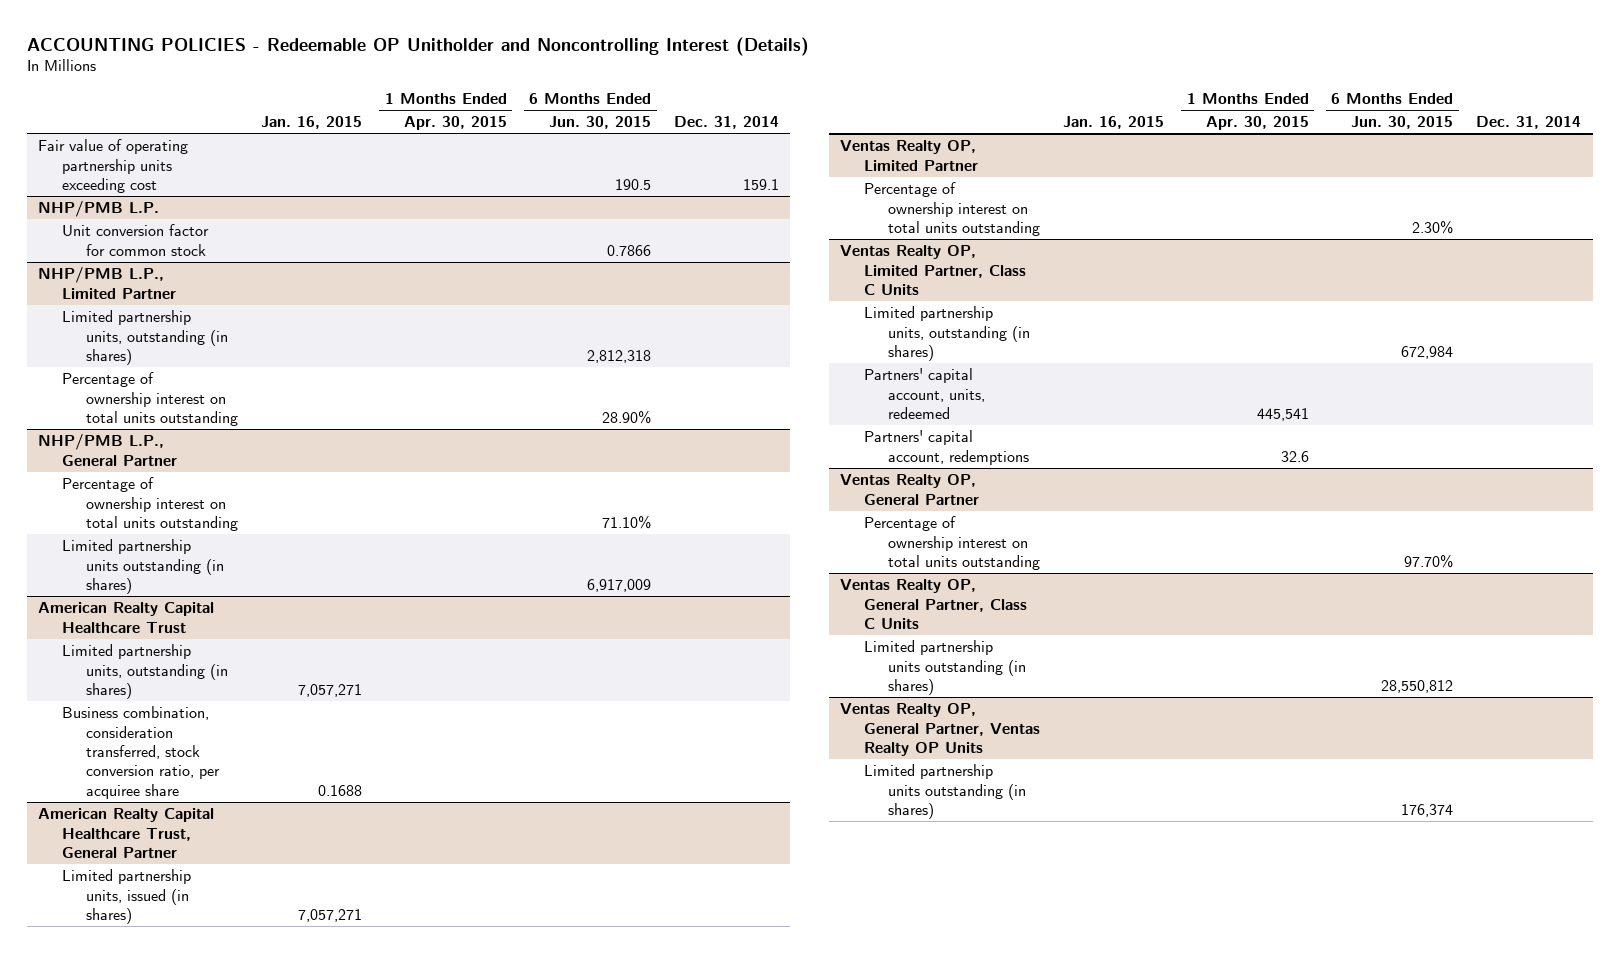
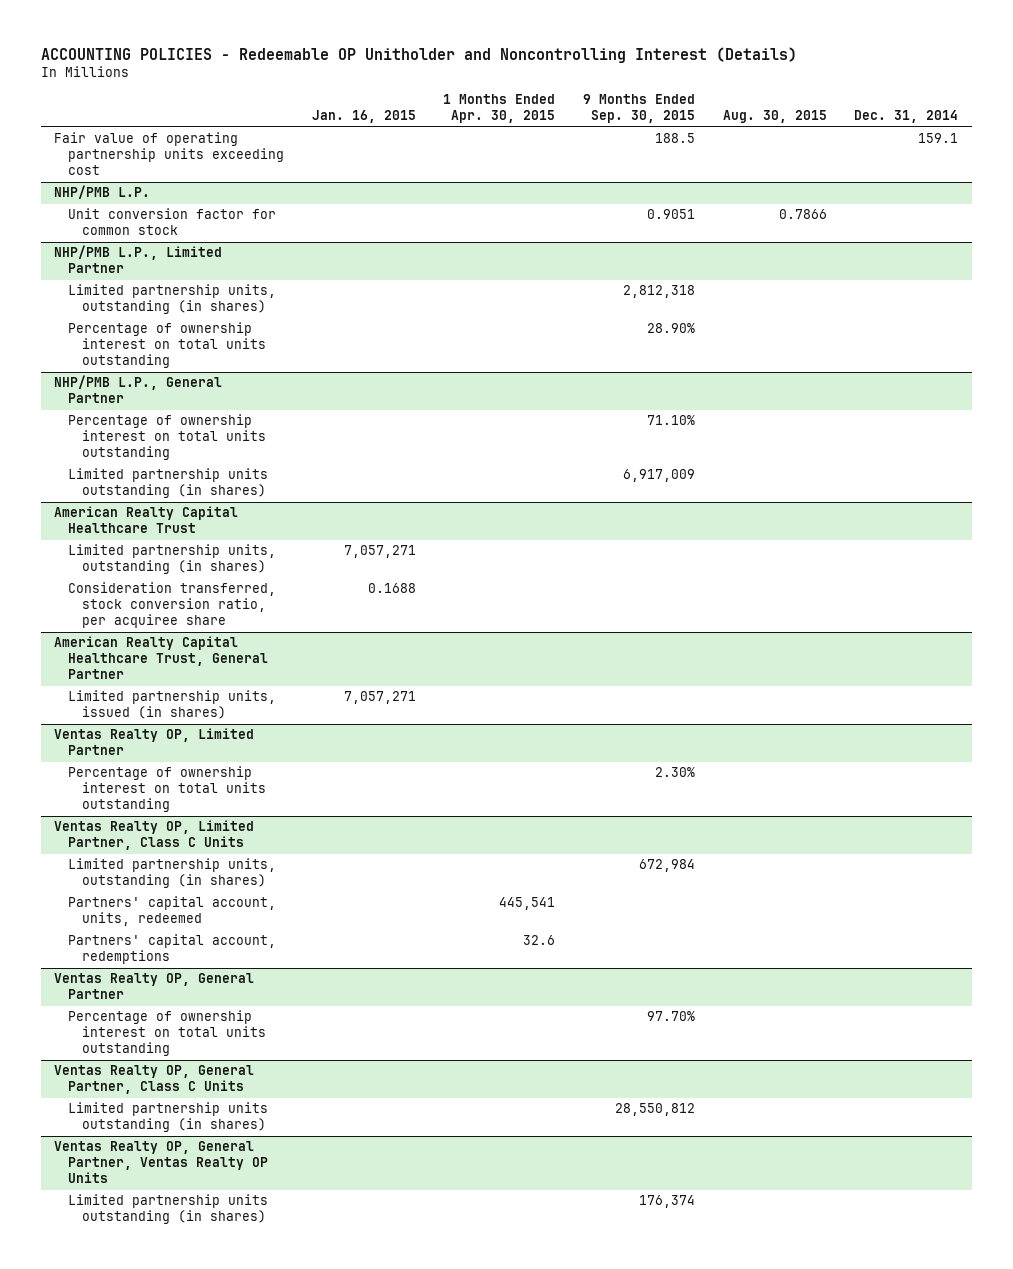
- | Jan. 16, 2015 | 1 Months Ended Apr. 30, 2015 | 6 Months Ended Jun. 30, 2015 | Dec. 31, 2014
+ | Jan. 16, 2015 | 1 Months Ended Apr. 30, 2015 | 9 Months Ended Sep. 30, 2015 | Aug. 30, 2015 | Dec. 31, 2014
@ American Realty Capital Healthcare Trust
- Business combination, consideration transferred, stock conversion ratio, per acquiree share | 0.1688 | | |
+ Consideration transferred, stock conversion ratio, per acquiree share | 0.1688 | | | |

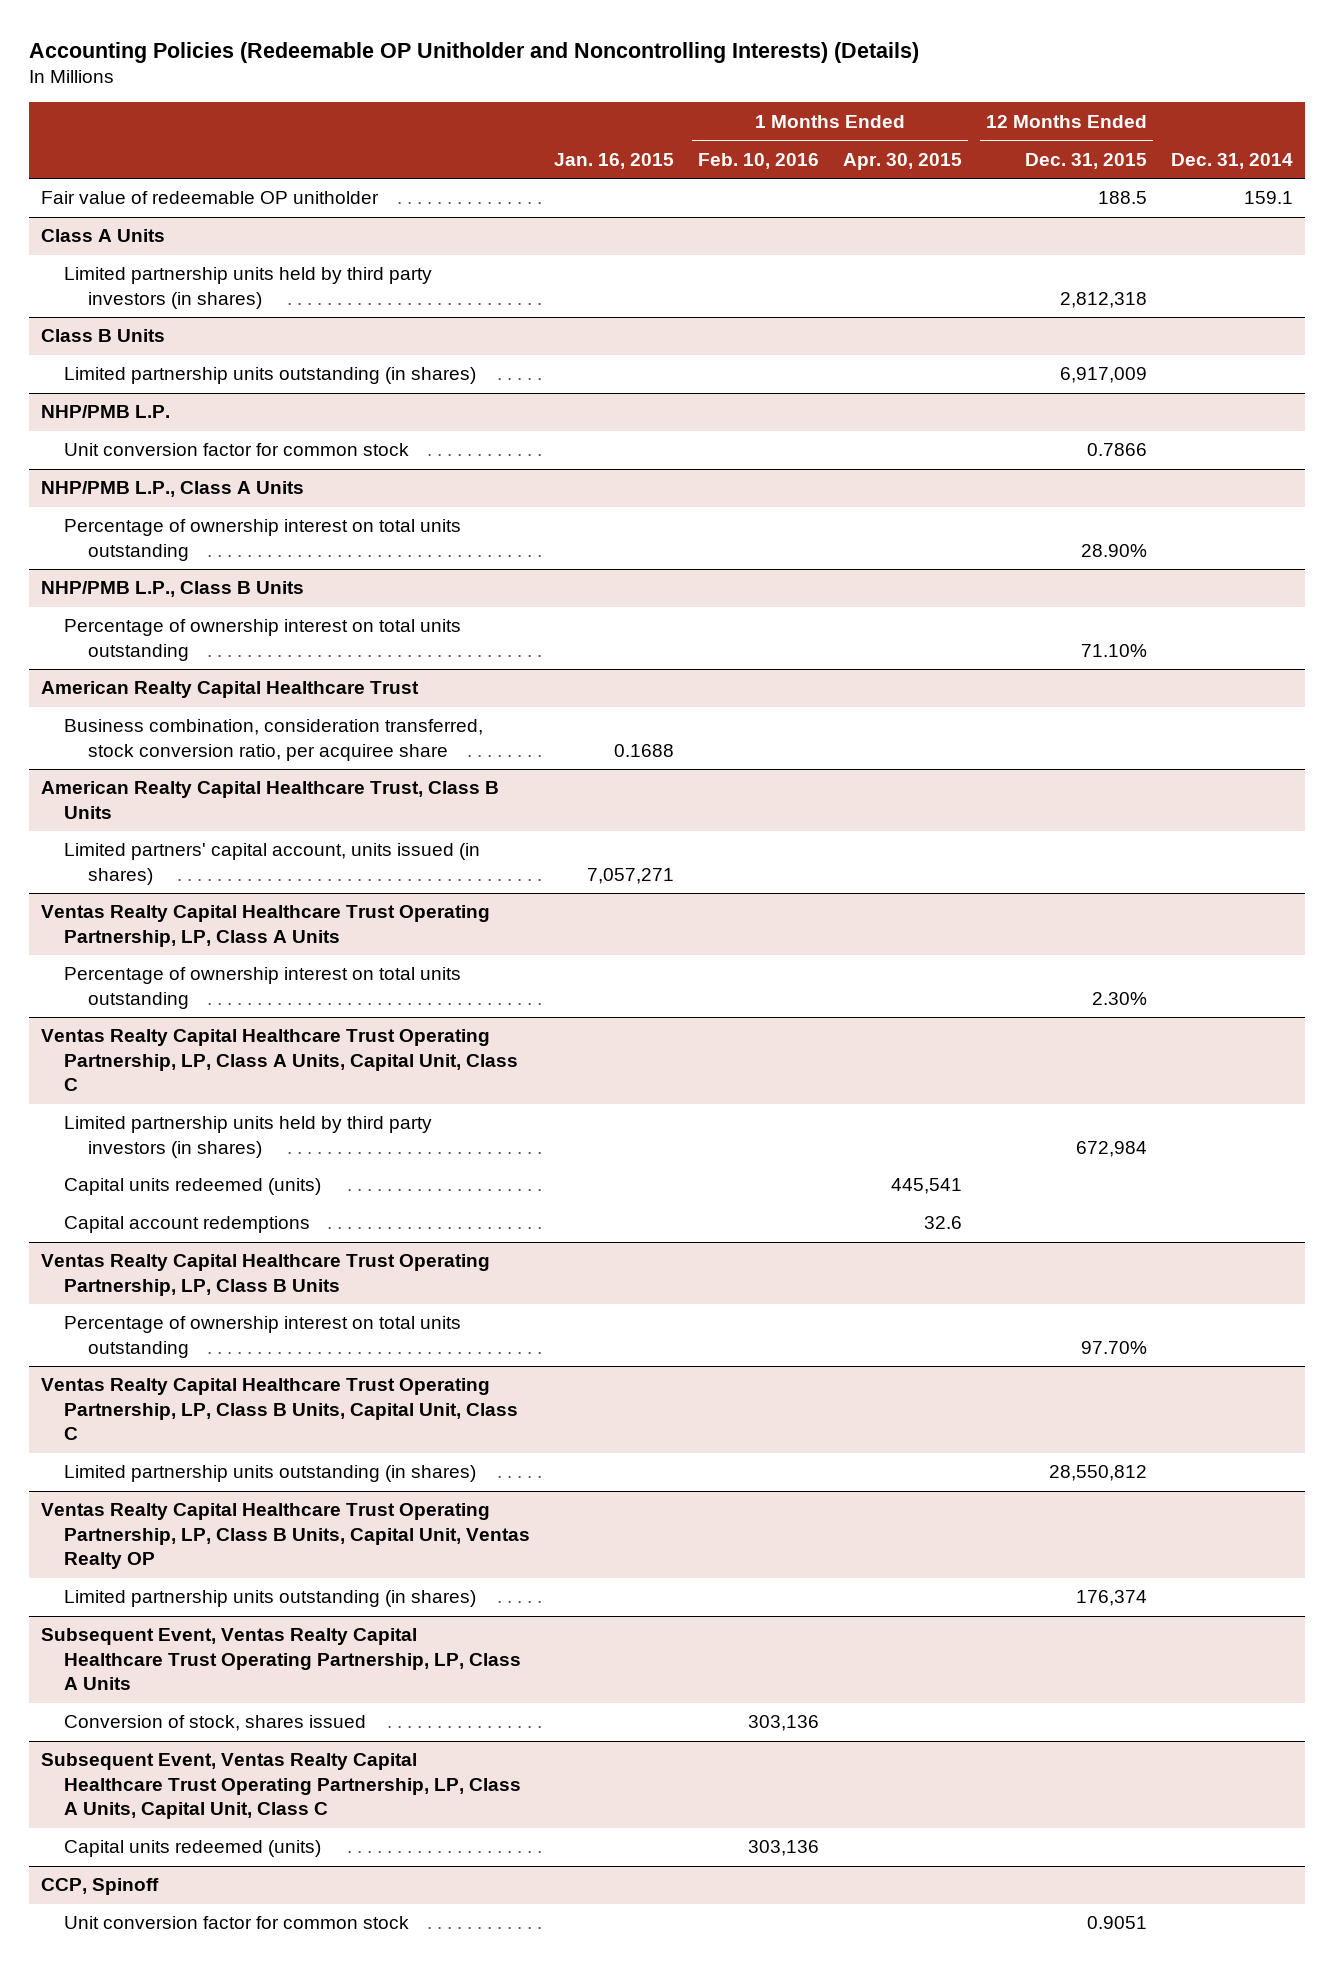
- ACCOUNTING POLICIES - Redeemable OP Unitholder and Noncontrolling Interest (Details)
+ Accounting Policies (Redeemable OP Unitholder and Noncontrolling Interests) (Details)
- | Jan. 16, 2015 | 1 Months Ended Apr. 30, 2015 | 9 Months Ended Sep. 30, 2015 | Aug. 30, 2015 | Dec. 31, 2014
+ | Jan. 16, 2015 | 1 Months Ended Feb. 10, 2016 | 1 Months Ended Apr. 30, 2015 | 12 Months Ended Dec. 31, 2015 | Dec. 31, 2014
- Fair value of operating partnership units exceeding cost | | | 188.5 | | 159.1
+ Fair value of redeemable OP unitholder | | | | 188.5 | 159.1
+ Class A Units
+ Limited partnership units held by third party investors (in shares) | | | | 2,812,318 |
+ Class B Units
+ Limited partnership units outstanding (in shares) | | | | 6,917,009 |
- NHP/PMB L.P., Limited Partner
- Limited partnership units, outstanding (in shares) | | | 2,812,318 | |
- Percentage of ownership interest on total units outstanding | | | 28.90% | |
- NHP/PMB L.P., General Partner
- Percentage of ownership interest on total units outstanding | | | 71.10% | |
- Limited partnership units outstanding (in shares) | | | 6,917,009 | |
+ NHP/PMB L.P., Class A Units
+ Percentage of ownership interest on total units outstanding | | | | 28.90% |
+ NHP/PMB L.P., Class B Units
+ Percentage of ownership interest on total units outstanding | | | | 71.10% |
@ American Realty Capital Healthcare Trust
- Limited partnership units, outstanding (in shares) | 7,057,271 | | | |
- Consideration transferred, stock conversion ratio, per acquiree share | 0.1688 | | | |
- American Realty Capital Healthcare Trust, General Partner
- Limited partnership units, issued (in shares) | 7,057,271 | | | |
- Ventas Realty OP, Limited Partner
- Percentage of ownership interest on total units outstanding | | | 2.30% | |
- Ventas Realty OP, Limited Partner, Class C Units
- Limited partnership units, outstanding (in shares) | | | 672,984 | |
- Partners' capital account, units, redeemed | | 445,541 | | |
- Partners' capital account, redemptions | | 32.6 | | |
- Ventas Realty OP, General Partner
- Percentage of ownership interest on total units outstanding | | | 97.70% | |
- Ventas Realty OP, General Partner, Class C Units
- Limited partnership units outstanding (in shares) | | | 28,550,812 | |
- Ventas Realty OP, General Partner, Ventas Realty OP Units
- Limited partnership units outstanding (in shares) | | | 176,374 | |
@ American Realty Capital Healthcare Trust
+ Business combination, consideration transferred, stock conversion ratio, per acquiree share | 0.1688 | | | |
+ American Realty Capital Healthcare Trust, Class B Units
+ Limited partners' capital account, units issued (in shares) | 7,057,271 | | | |
+ Ventas Realty Capital Healthcare Trust Operating Partnership, LP, Class A Units
+ Percentage of ownership interest on total units outstanding | | | | 2.30% |
+ Ventas Realty Capital Healthcare Trust Operating Partnership, LP, Class A Units, Capital Unit, Class C
+ Limited partnership units held by third party investors (in shares) | | | | 672,984 |
+ Capital units redeemed (units) | | | 445,541 | |
+ Capital account redemptions | | | 32.6 | |
+ Ventas Realty Capital Healthcare Trust Operating Partnership, LP, Class B Units
+ Percentage of ownership interest on total units outstanding | | | | 97.70% |
+ Ventas Realty Capital Healthcare Trust Operating Partnership, LP, Class B Units, Capital Unit, Class C
+ Limited partnership units outstanding (in shares) | | | | 28,550,812 |
+ Ventas Realty Capital Healthcare Trust Operating Partnership, LP, Class B Units, Capital Unit, Ventas Realty OP
+ Limited partnership units outstanding (in shares) | | | | 176,374 |
+ Subsequent Event, Ventas Realty Capital Healthcare Trust Operating Partnership, LP, Class A Units
+ Conversion of stock, shares issued | | 303,136 | | |
+ Subsequent Event, Ventas Realty Capital Healthcare Trust Operating Partnership, LP, Class A Units, Capital Unit, Class C
+ Capital units redeemed (units) | | 303,136 | | |
+ CCP, Spinoff
+ Unit conversion factor for common stock | | | | 0.9051 |

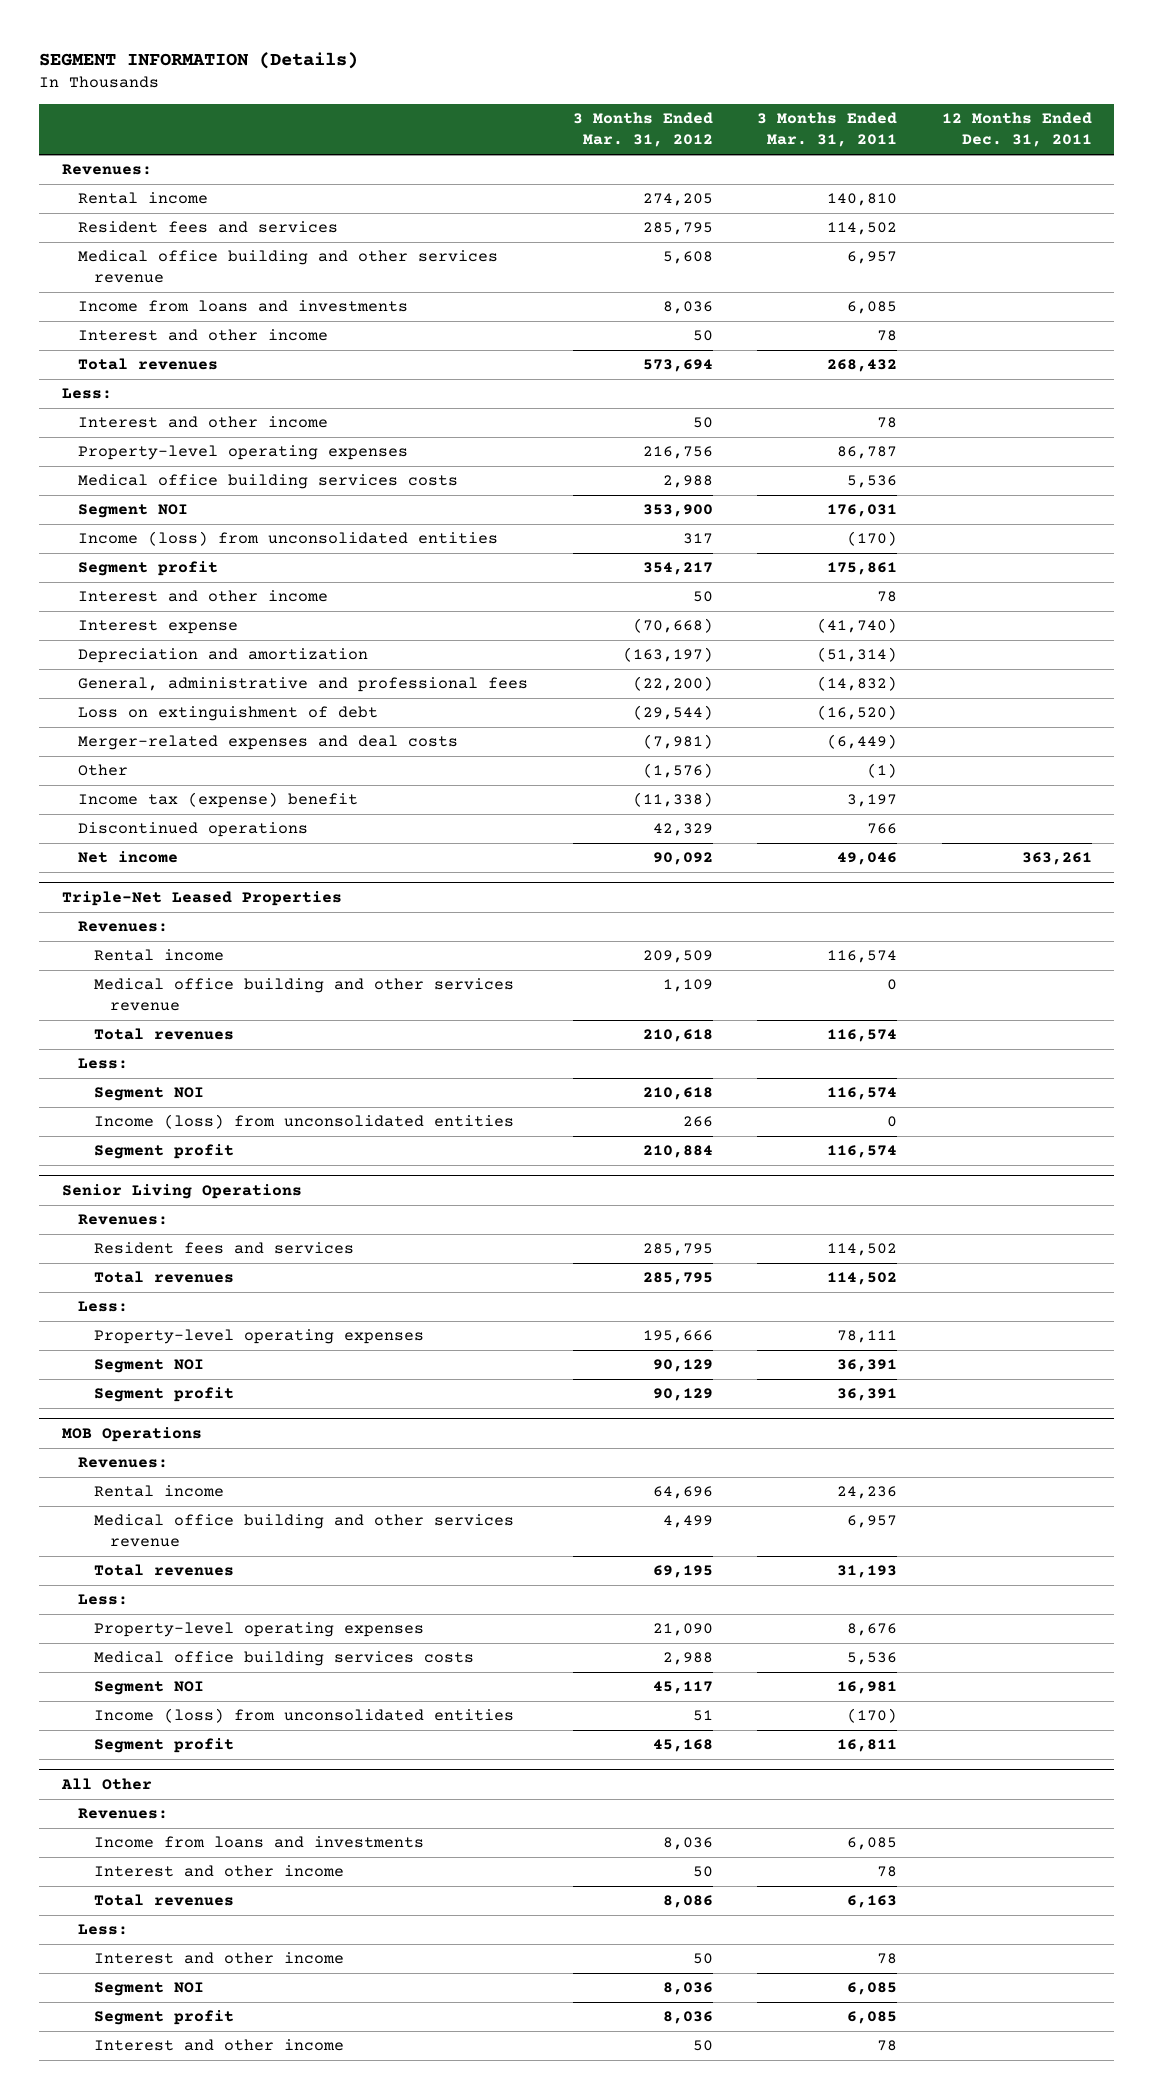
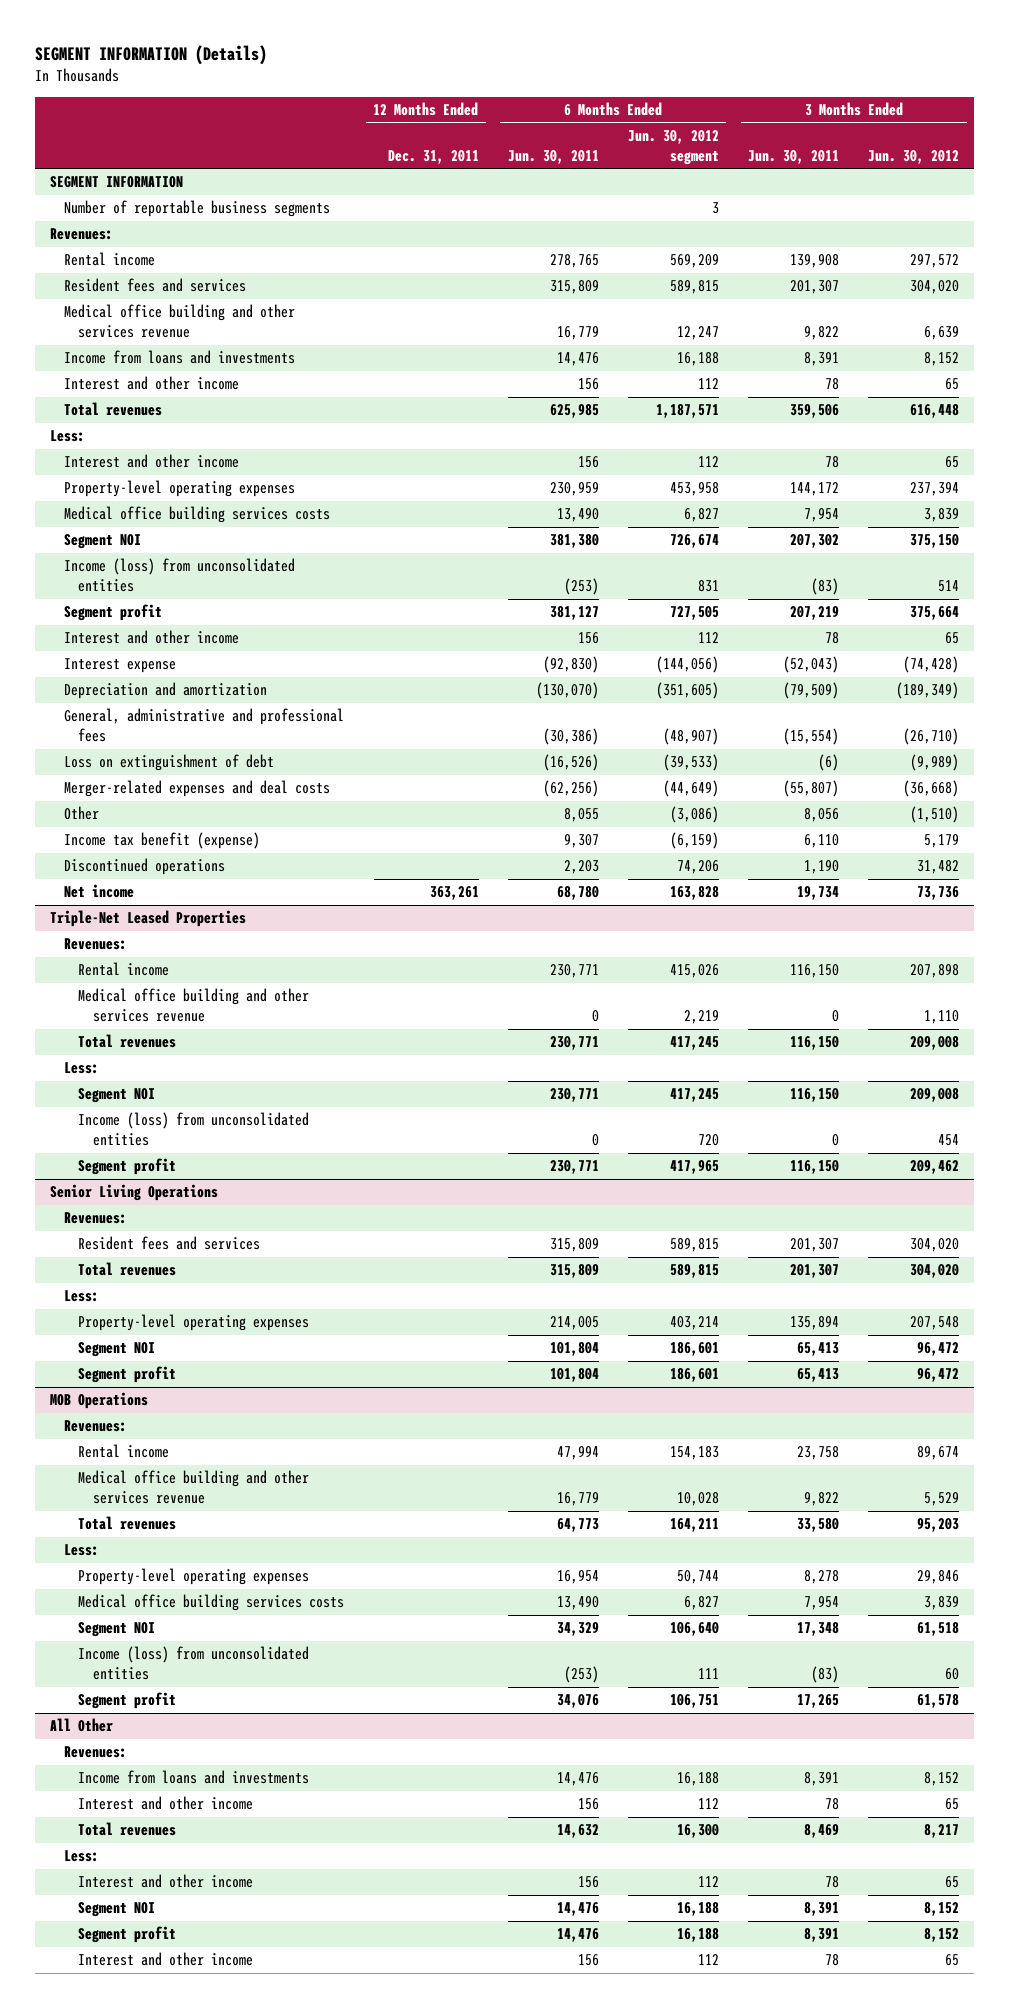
- | 3 Months Ended Mar. 31, 2012 | 3 Months Ended Mar. 31, 2011 | 12 Months Ended Dec. 31, 2011
+ | 12 Months Ended Dec. 31, 2011 | 6 Months Ended Jun. 30, 2011 | 6 Months Ended Jun. 30, 2012 segment | 3 Months Ended Jun. 30, 2011 | 3 Months Ended Jun. 30, 2012
+ SEGMENT INFORMATION
+ Number of reportable business segments | | | 3 | |
- Income tax (expense) benefit | (11,338) | 3,197 |
+ Income tax benefit (expense) | | 9,307 | (6,159) | 6,110 | 5,179

